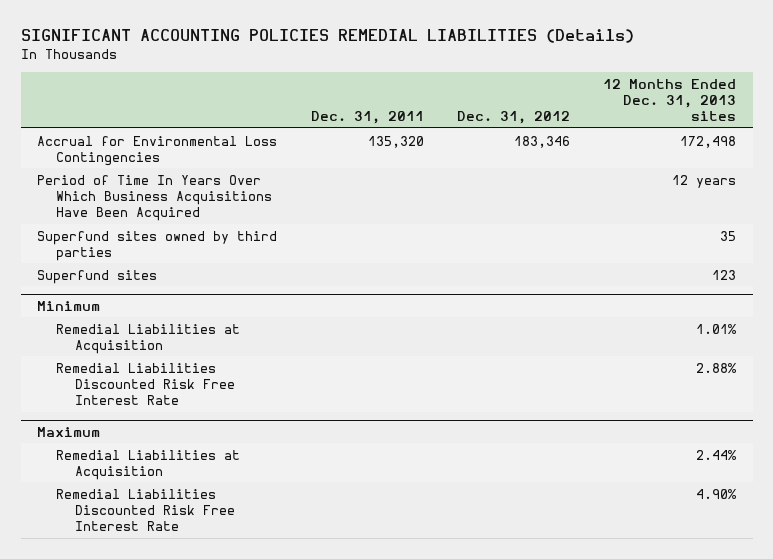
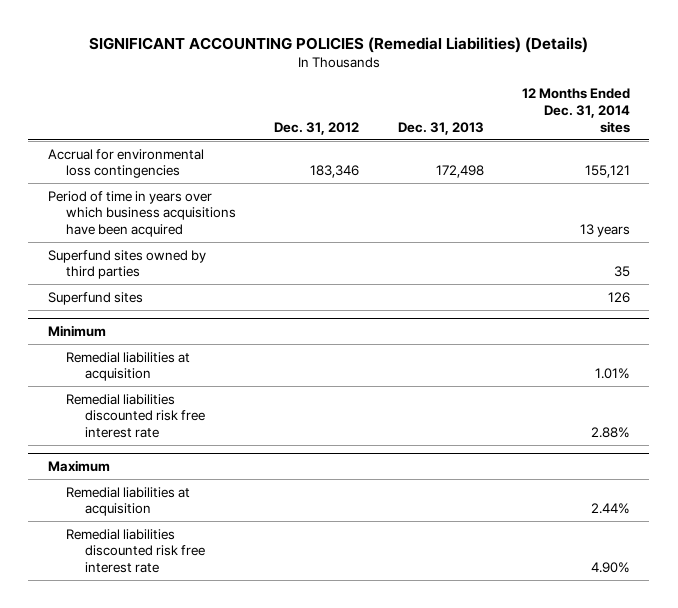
- SIGNIFICANT ACCOUNTING POLICIES REMEDIAL LIABILITIES (Details)
+ SIGNIFICANT ACCOUNTING POLICIES (Remedial Liabilities) (Details)
- | Dec. 31, 2011 | Dec. 31, 2012 | 12 Months Ended Dec. 31, 2013 sites
+ | Dec. 31, 2012 | Dec. 31, 2013 | 12 Months Ended Dec. 31, 2014 sites
- Accrual for Environmental Loss Contingencies | 135,320 | 183,346 | 172,498
- Period of Time In Years Over Which Business Acquisitions Have Been Acquired | | | 12 years
+ Accrual for environmental loss contingencies | 183,346 | 172,498 | 155,121
+ Period of time in years over which business acquisitions have been acquired | | | 13 years
@ Minimum
- Remedial Liabilities at Acquisition | | | 1.01%
- Remedial Liabilities Discounted Risk Free Interest Rate | | | 2.88%
+ Remedial liabilities at acquisition | | | 1.01%
+ Remedial liabilities discounted risk free interest rate | | | 2.88%
@ Maximum
- Remedial Liabilities at Acquisition | | | 2.44%
- Remedial Liabilities Discounted Risk Free Interest Rate | | | 4.90%
+ Remedial liabilities at acquisition | | | 2.44%
+ Remedial liabilities discounted risk free interest rate | | | 4.90%

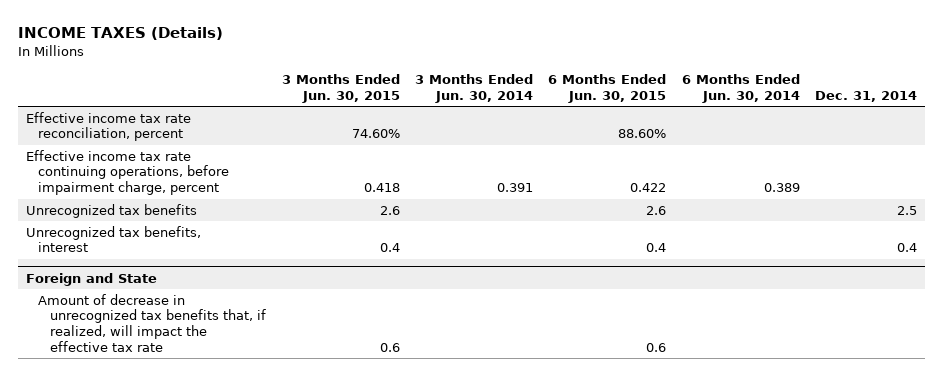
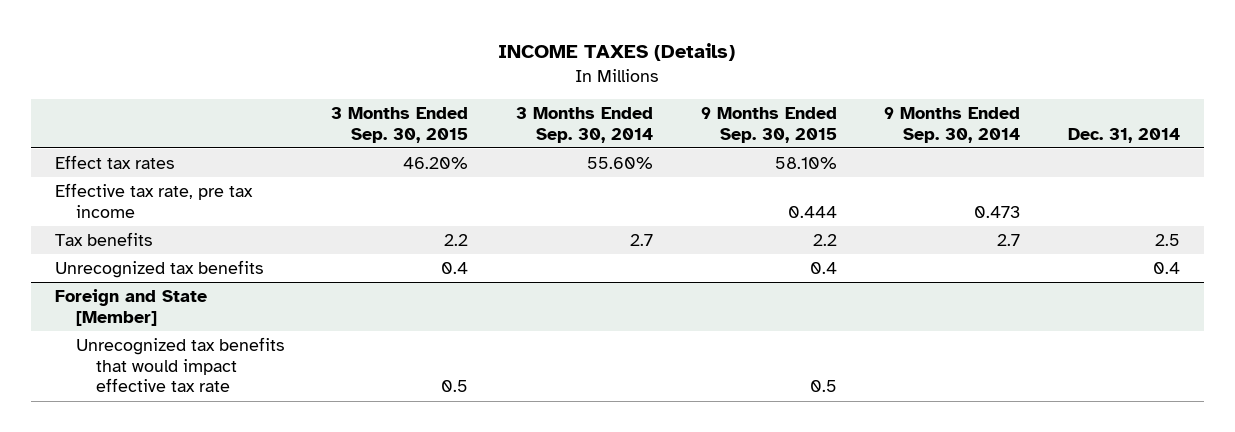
- | 3 Months Ended Jun. 30, 2015 | 3 Months Ended Jun. 30, 2014 | 6 Months Ended Jun. 30, 2015 | 6 Months Ended Jun. 30, 2014 | Dec. 31, 2014
+ | 3 Months Ended Sep. 30, 2015 | 3 Months Ended Sep. 30, 2014 | 9 Months Ended Sep. 30, 2015 | 9 Months Ended Sep. 30, 2014 | Dec. 31, 2014
- Effective income tax rate reconciliation, percent | 74.60% | | 88.60% | |
- Effective income tax rate continuing operations, before impairment charge, percent | 0.418 | 0.391 | 0.422 | 0.389 |
- Unrecognized tax benefits | 2.6 | | 2.6 | | 2.5
- Unrecognized tax benefits, interest | 0.4 | | 0.4 | | 0.4
- Foreign and State
- Amount of decrease in unrecognized tax benefits that, if realized, will impact the effective tax rate | 0.6 | | 0.6 | |
+ Effect tax rates | 46.20% | 55.60% | 58.10% | |
+ Effective tax rate, pre tax income | | | 0.444 | 0.473 |
+ Tax benefits | 2.2 | 2.7 | 2.2 | 2.7 | 2.5
+ Unrecognized tax benefits | 0.4 | | 0.4 | | 0.4
+ Foreign and State [Member]
+ Unrecognized tax benefits that would impact effective tax rate | 0.5 | | 0.5 | |

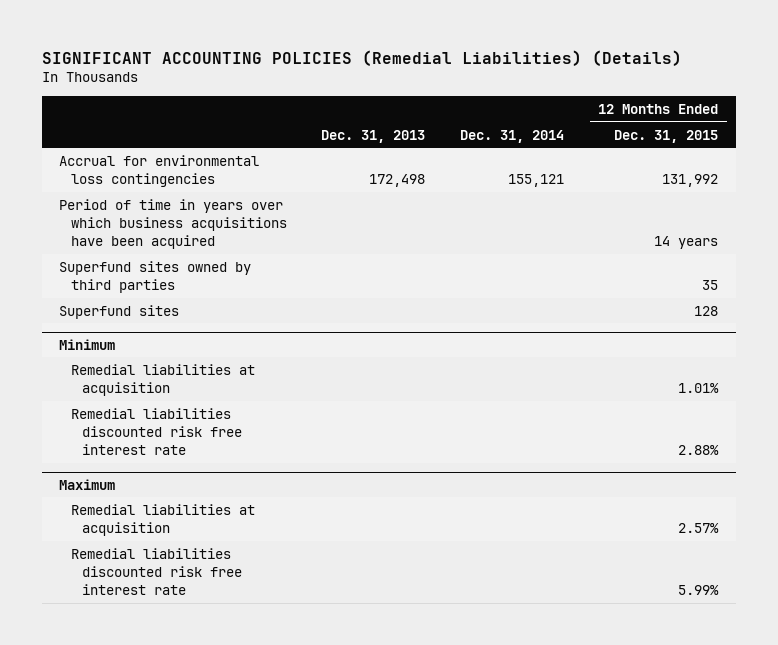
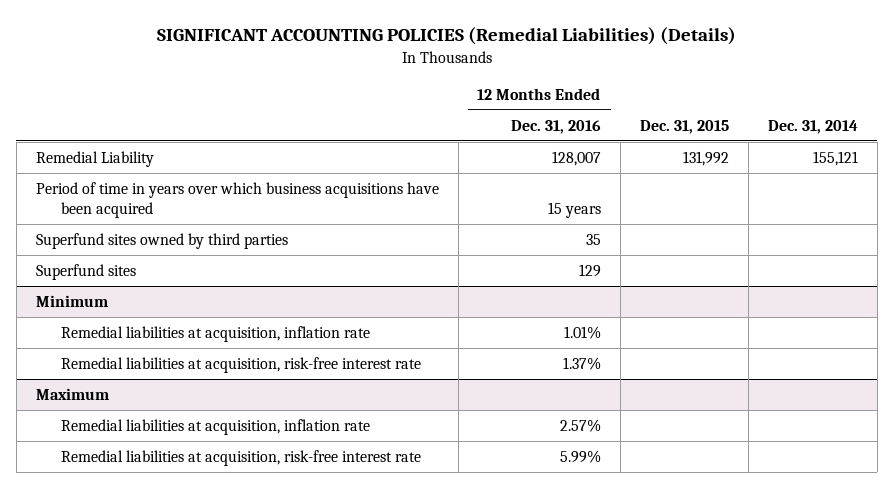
- | Dec. 31, 2013 | Dec. 31, 2014 | 12 Months Ended Dec. 31, 2015
+ | 12 Months Ended Dec. 31, 2016 | Dec. 31, 2015 | Dec. 31, 2014
- Accrual for environmental loss contingencies | 172,498 | 155,121 | 131,992
+ Remedial Liability | 128,007 | 131,992 | 155,121
@ Minimum
- Remedial liabilities at acquisition | | | 1.01%
- Remedial liabilities discounted risk free interest rate | | | 2.88%
+ Remedial liabilities at acquisition, inflation rate | 1.01% | |
+ Remedial liabilities at acquisition, risk-free interest rate | 1.37% | |
@ Maximum
- Remedial liabilities at acquisition | | | 2.57%
- Remedial liabilities discounted risk free interest rate | | | 5.99%
+ Remedial liabilities at acquisition, inflation rate | 2.57% | |
+ Remedial liabilities at acquisition, risk-free interest rate | 5.99% | |

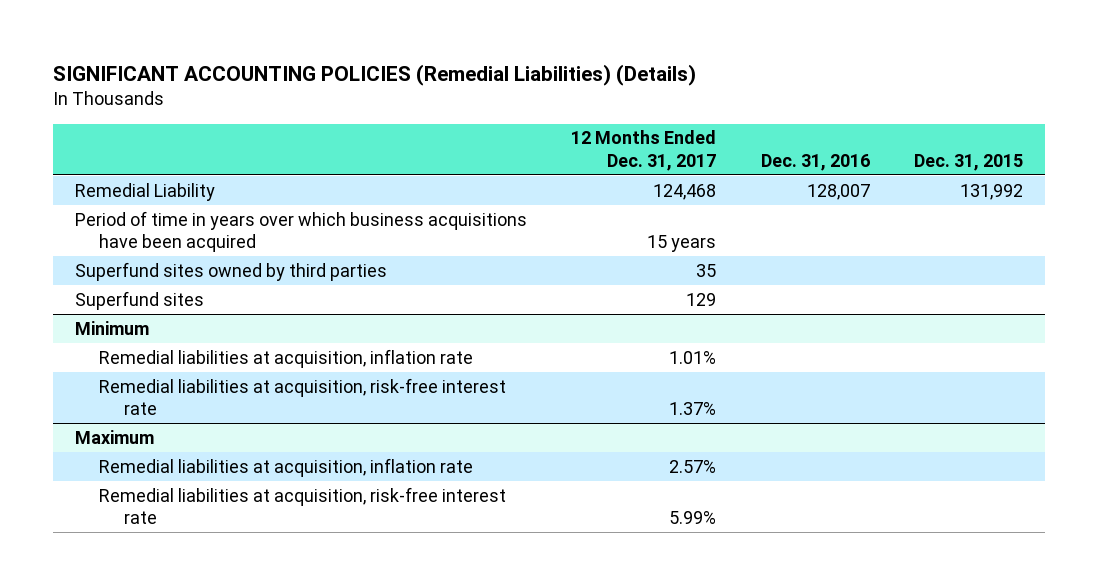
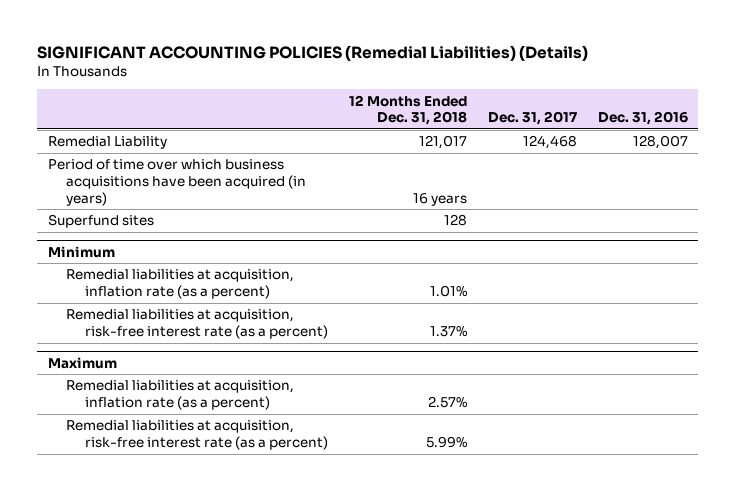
- | 12 Months Ended Dec. 31, 2017 | Dec. 31, 2016 | Dec. 31, 2015
+ | 12 Months Ended Dec. 31, 2018 | Dec. 31, 2017 | Dec. 31, 2016
- Period of time in years over which business acquisitions have been acquired | 15 years | |
- Superfund sites owned by third parties | 35 | |
+ Period of time over which business acquisitions have been acquired (in years) | 16 years | |
@ Minimum
- Remedial liabilities at acquisition, inflation rate | 1.01% | |
- Remedial liabilities at acquisition, risk-free interest rate | 1.37% | |
+ Remedial liabilities at acquisition, inflation rate (as a percent) | 1.01% | |
+ Remedial liabilities at acquisition, risk-free interest rate (as a percent) | 1.37% | |
@ Maximum
- Remedial liabilities at acquisition, inflation rate | 2.57% | |
- Remedial liabilities at acquisition, risk-free interest rate | 5.99% | |
+ Remedial liabilities at acquisition, inflation rate (as a percent) | 2.57% | |
+ Remedial liabilities at acquisition, risk-free interest rate (as a percent) | 5.99% | |

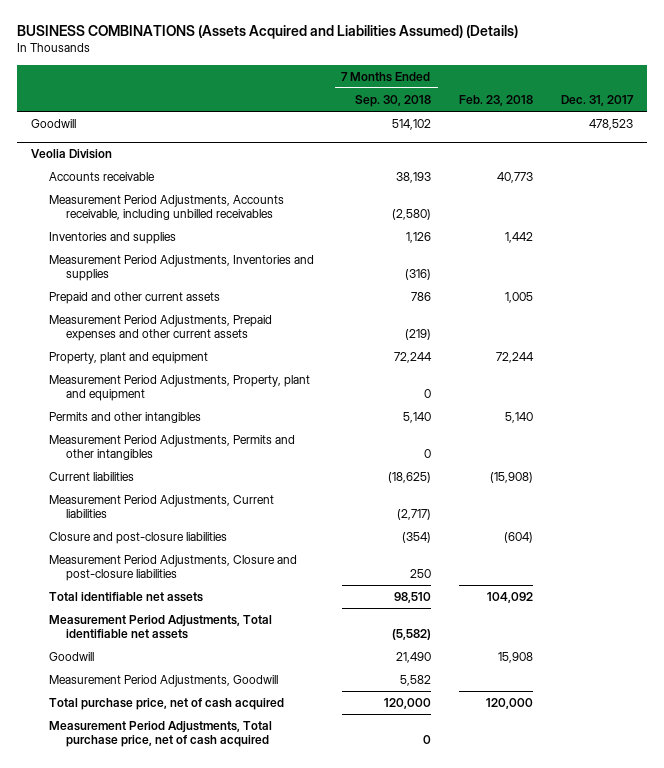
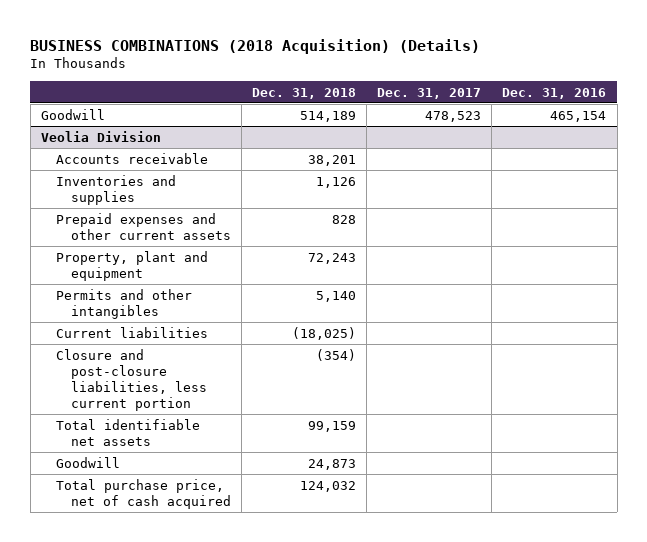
- BUSINESS COMBINATIONS (Assets Acquired and Liabilities Assumed) (Details)
+ BUSINESS COMBINATIONS (2018 Acquisition) (Details)
- | 7 Months Ended Sep. 30, 2018 | Feb. 23, 2018 | Dec. 31, 2017
+ | Dec. 31, 2018 | Dec. 31, 2017 | Dec. 31, 2016
@ Veolia Division
- Measurement Period Adjustments, Accounts receivable, including unbilled receivables | (2,580) | |
- Measurement Period Adjustments, Inventories and supplies | (316) | |
- Prepaid and other current assets | 786 | 1,005 |
- Measurement Period Adjustments, Prepaid expenses and other current assets | (219) | |
+ Prepaid expenses and other current assets | 828 | |
- Measurement Period Adjustments, Property, plant and equipment | 0 | |
- Measurement Period Adjustments, Permits and other intangibles | 0 | |
- Measurement Period Adjustments, Current liabilities | (2,717) | |
- Closure and post-closure liabilities | (354) | (604) |
- Measurement Period Adjustments, Closure and post-closure liabilities | 250 | |
+ Closure and post-closure liabilities, less current portion | (354) | |
- Measurement Period Adjustments, Total identifiable net assets | (5,582) | |
- Measurement Period Adjustments, Goodwill | 5,582 | |
- Measurement Period Adjustments, Total purchase price, net of cash acquired | 0 | |

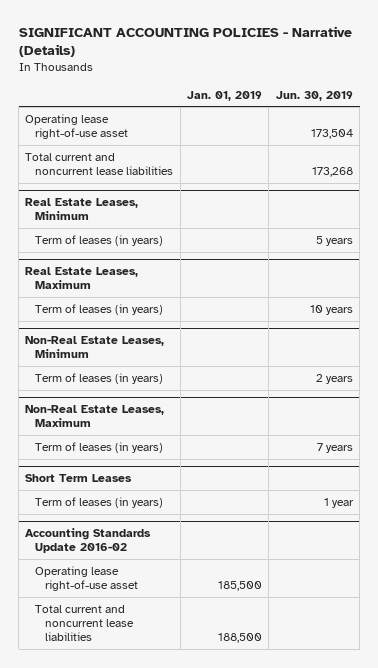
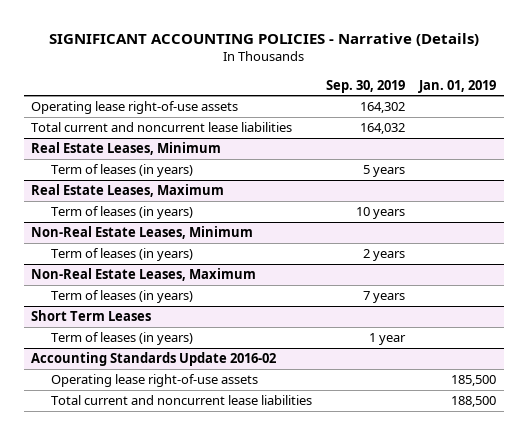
- | Jan. 01, 2019 | Jun. 30, 2019
+ | Sep. 30, 2019 | Jan. 01, 2019
- Operating lease right-of-use asset | | 173,504
+ Operating lease right-of-use assets | 164,302 |
@ Accounting Standards Update 2016-02
- Operating lease right-of-use asset | 185,500 |
+ Operating lease right-of-use assets | | 185,500

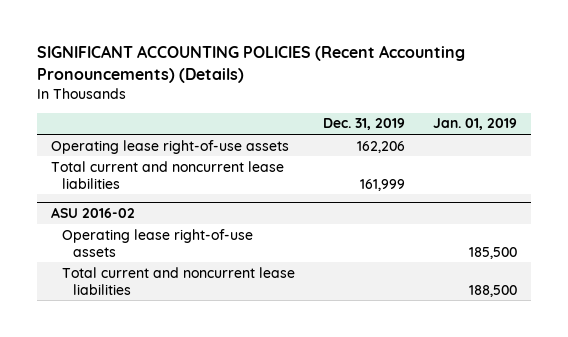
- SIGNIFICANT ACCOUNTING POLICIES - Narrative (Details)
+ SIGNIFICANT ACCOUNTING POLICIES (Recent Accounting Pronouncements) (Details)
- | Sep. 30, 2019 | Jan. 01, 2019
+ | Dec. 31, 2019 | Jan. 01, 2019
- Real Estate Leases, Minimum
- Term of leases (in years) | 5 years |
- Real Estate Leases, Maximum
- Term of leases (in years) | 10 years |
- Non-Real Estate Leases, Minimum
- Term of leases (in years) | 2 years |
- Non-Real Estate Leases, Maximum
- Term of leases (in years) | 7 years |
- Short Term Leases
- Term of leases (in years) | 1 year |
- Accounting Standards Update 2016-02
+ ASU 2016-02

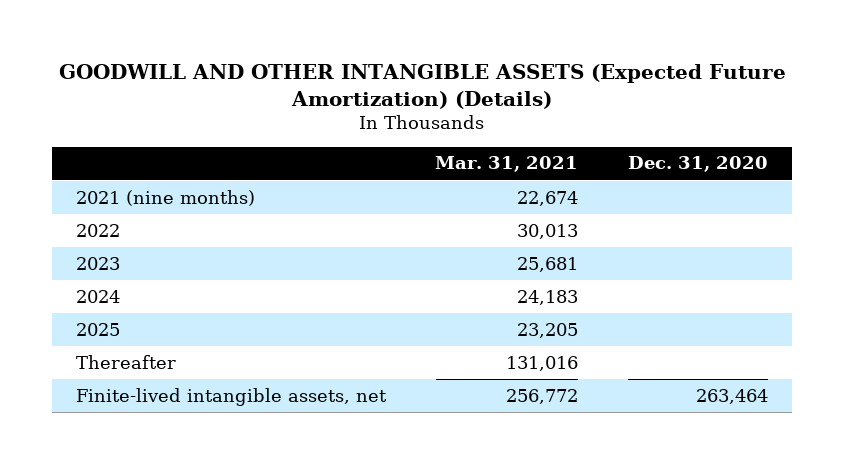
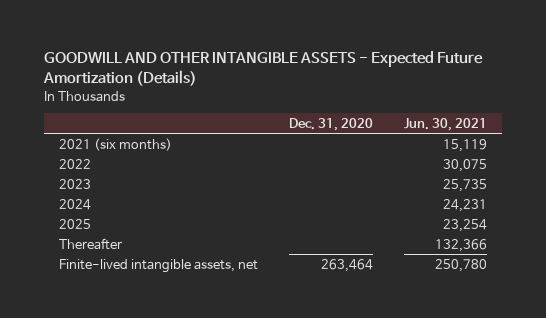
- GOODWILL AND OTHER INTANGIBLE ASSETS (Expected Future Amortization) (Details)
+ GOODWILL AND OTHER INTANGIBLE ASSETS - Expected Future Amortization (Details)
- | Mar. 31, 2021 | Dec. 31, 2020
+ | Dec. 31, 2020 | Jun. 30, 2021
- 2021 (nine months) | 22,674 |
+ 2021 (six months) | | 15,119

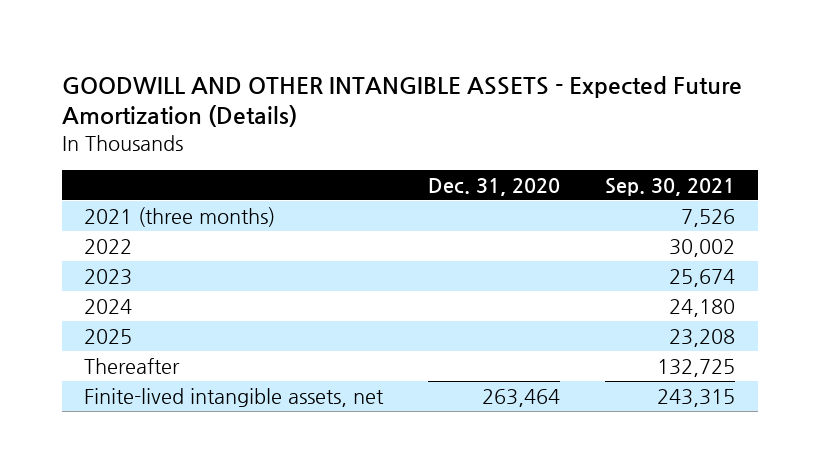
- | Dec. 31, 2020 | Jun. 30, 2021
+ | Dec. 31, 2020 | Sep. 30, 2021
- 2021 (six months) | | 15,119
+ 2021 (three months) | | 7,526

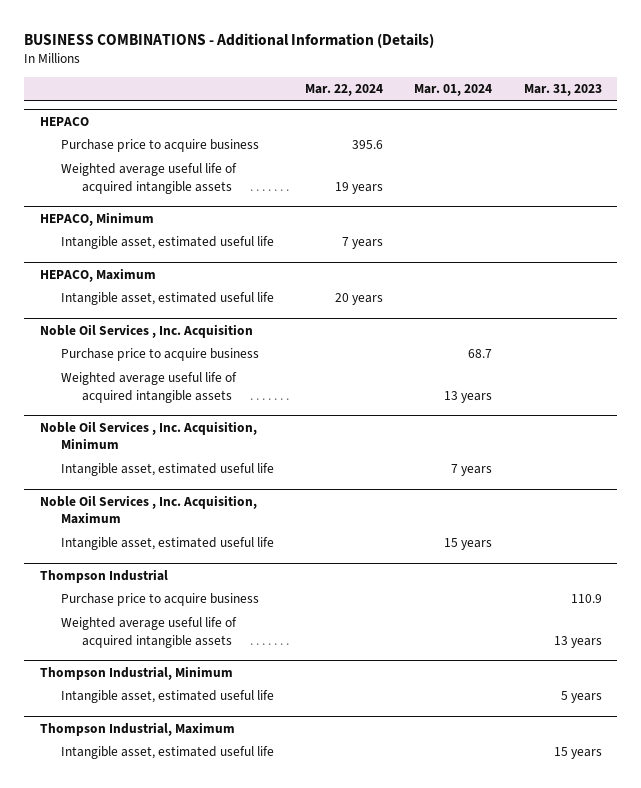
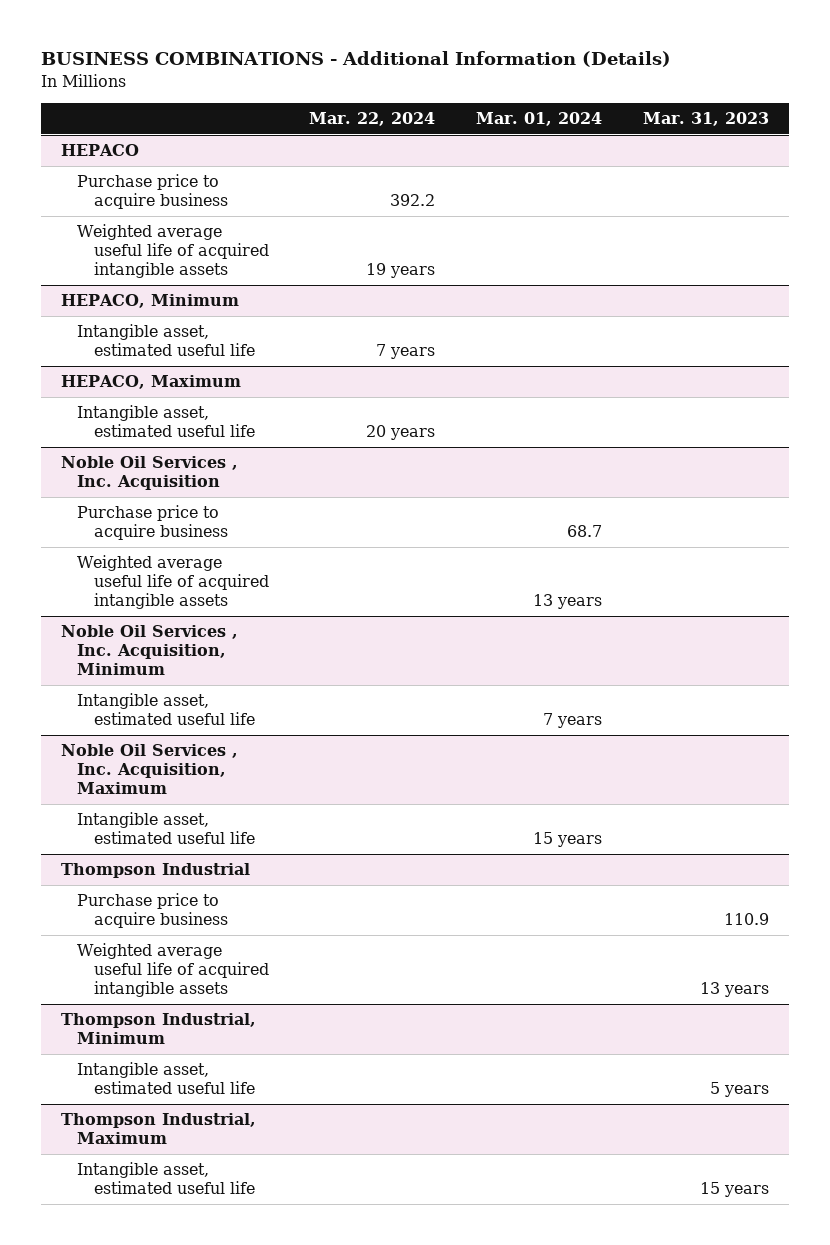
@ HEPACO
- Purchase price to acquire business | 395.6 | |
+ Purchase price to acquire business | 392.2 | |

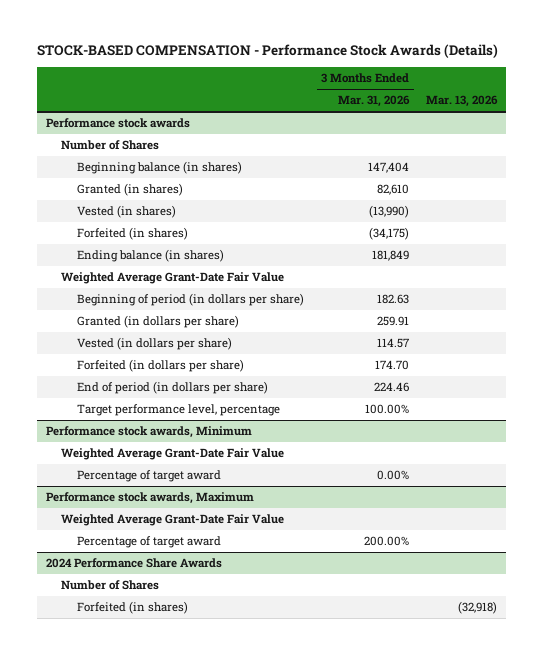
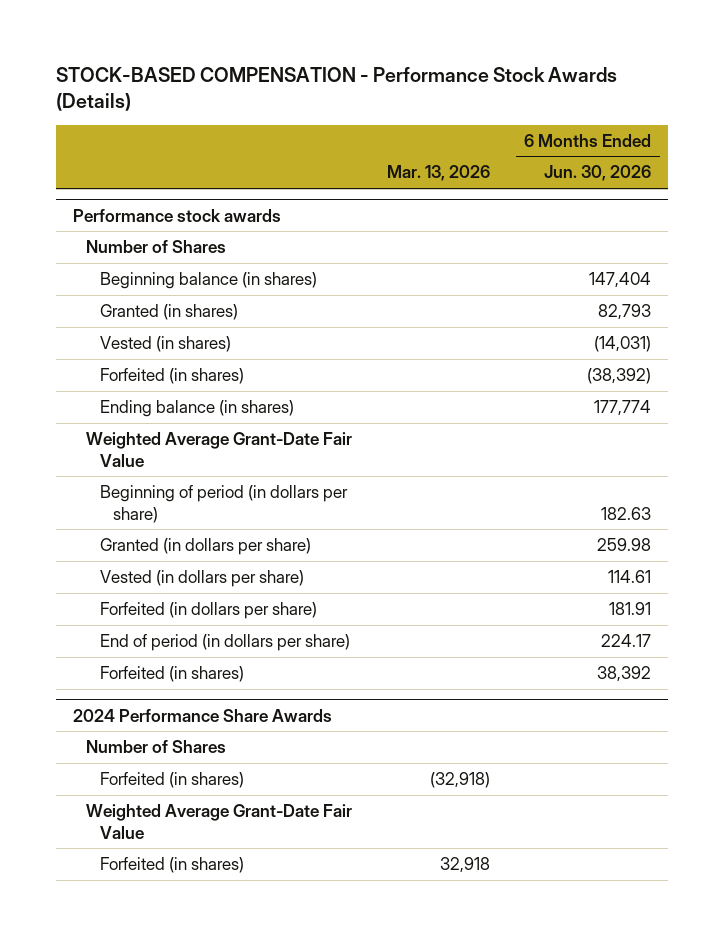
- | 3 Months Ended Mar. 31, 2026 | Mar. 13, 2026
+ | Mar. 13, 2026 | 6 Months Ended Jun. 30, 2026
@ Performance stock awards
- Target performance level, percentage | 100.00% |
- Performance stock awards, Minimum
- Weighted Average Grant-Date Fair Value
- Percentage of target award | 0.00% |
- Performance stock awards, Maximum
- Weighted Average Grant-Date Fair Value
- Percentage of target award | 200.00% |
@ Performance stock awards
+ Forfeited (in shares) | | 38,392
@ 2024 Performance Share Awards
+ Weighted Average Grant-Date Fair Value
+ Forfeited (in shares) | 32,918 |

